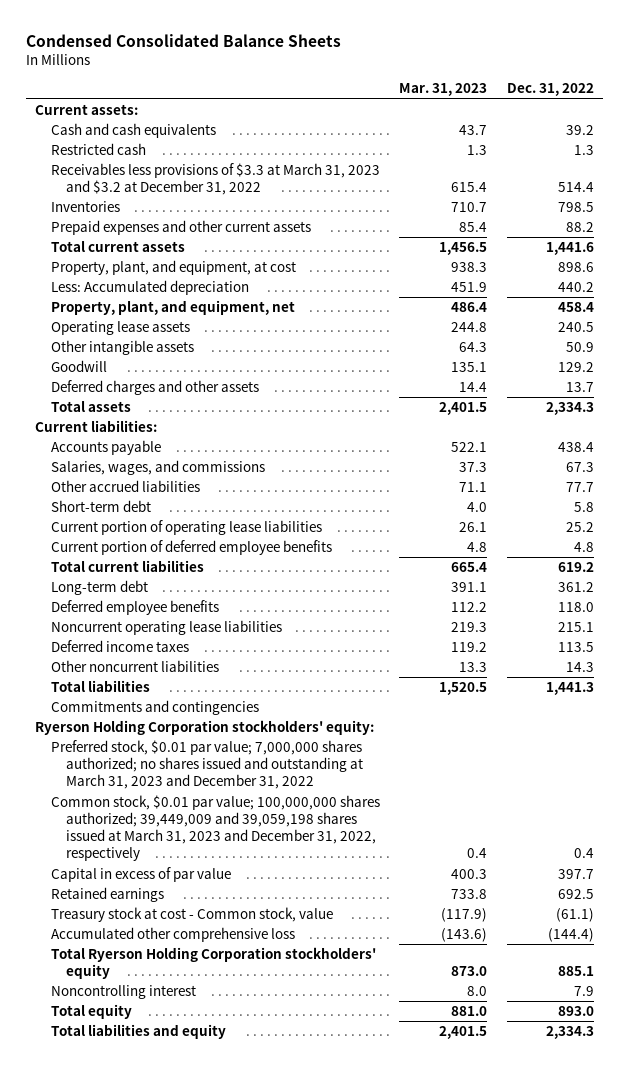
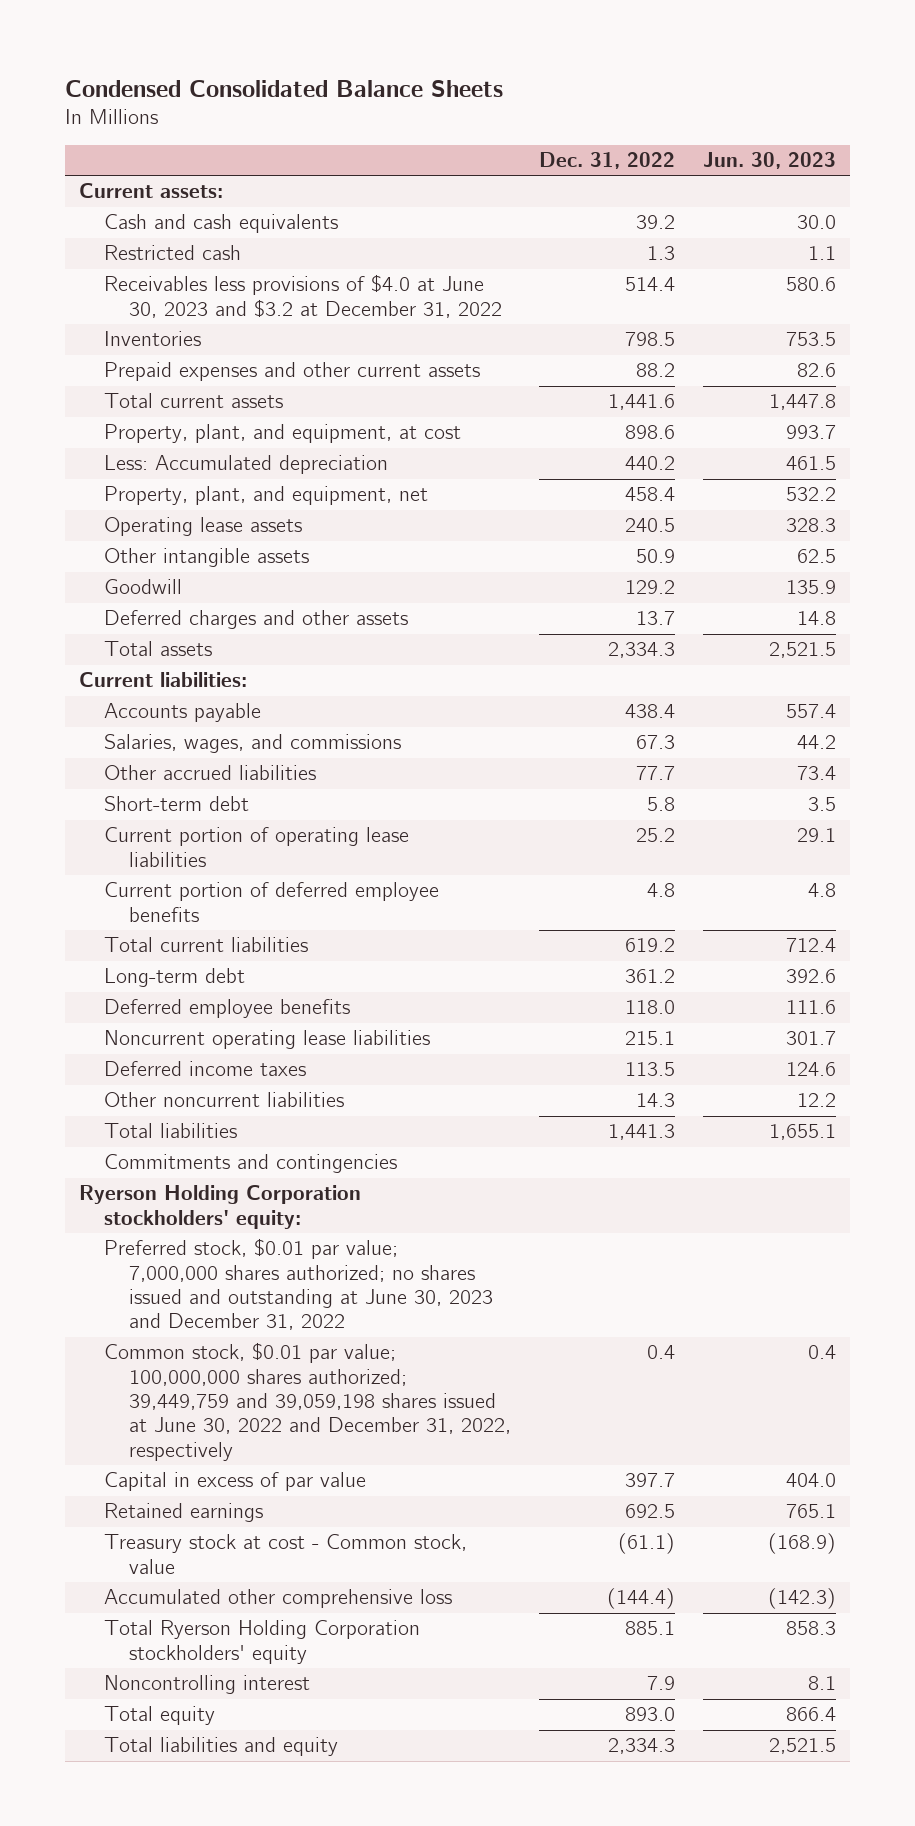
- | Mar. 31, 2023 | Dec. 31, 2022
+ | Dec. 31, 2022 | Jun. 30, 2023
- Receivables less provisions of $3.3 at March 31, 2023 and $3.2 at December 31, 2022 | 615.4 | 514.4
+ Receivables less provisions of $4.0 at June 30, 2023 and $3.2 at December 31, 2022 | 514.4 | 580.6
- Preferred stock, $0.01 par value; 7,000,000 shares authorized; no shares issued and outstanding at March 31, 2023 and December 31, 2022
- Common stock, $0.01 par value; 100,000,000 shares authorized; 39,449,009 and 39,059,198 shares issued at March 31, 2023 and December 31, 2022, respectively | 0.4 | 0.4
+ Preferred stock, $0.01 par value; 7,000,000 shares authorized; no shares issued and outstanding at June 30, 2023 and December 31, 2022
+ Common stock, $0.01 par value; 100,000,000 shares authorized; 39,449,759 and 39,059,198 shares issued at June 30, 2022 and December 31, 2022, respectively | 0.4 | 0.4

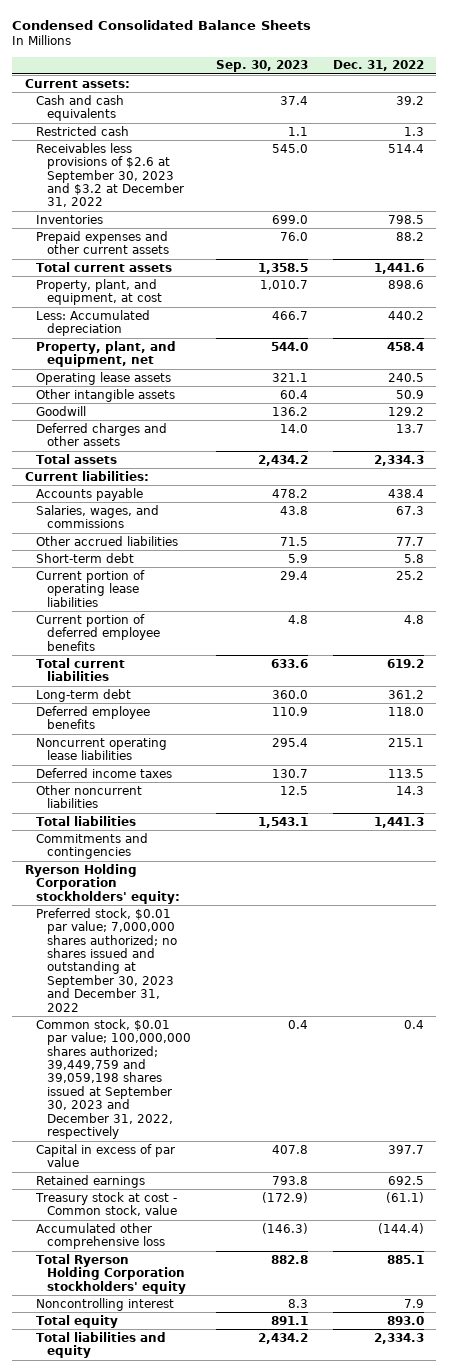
- | Dec. 31, 2022 | Jun. 30, 2023
+ | Sep. 30, 2023 | Dec. 31, 2022
- Receivables less provisions of $4.0 at June 30, 2023 and $3.2 at December 31, 2022 | 514.4 | 580.6
+ Receivables less provisions of $2.6 at September 30, 2023 and $3.2 at December 31, 2022 | 545.0 | 514.4
- Preferred stock, $0.01 par value; 7,000,000 shares authorized; no shares issued and outstanding at June 30, 2023 and December 31, 2022
- Common stock, $0.01 par value; 100,000,000 shares authorized; 39,449,759 and 39,059,198 shares issued at June 30, 2022 and December 31, 2022, respectively | 0.4 | 0.4
+ Preferred stock, $0.01 par value; 7,000,000 shares authorized; no shares issued and outstanding at September 30, 2023 and December 31, 2022
+ Common stock, $0.01 par value; 100,000,000 shares authorized; 39,449,759 and 39,059,198 shares issued at September 30, 2023 and December 31, 2022, respectively | 0.4 | 0.4

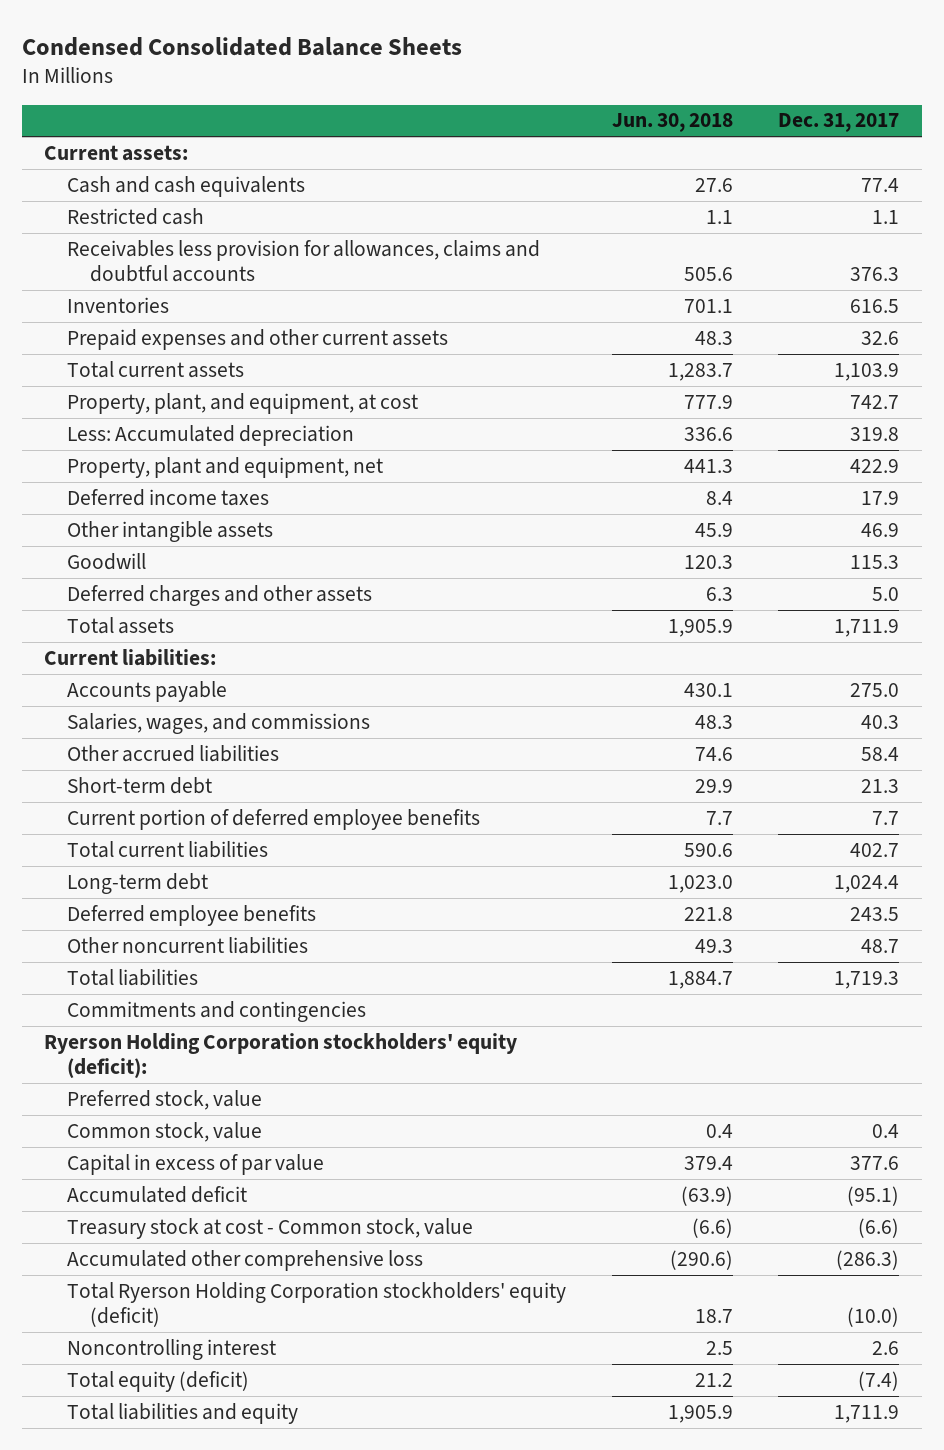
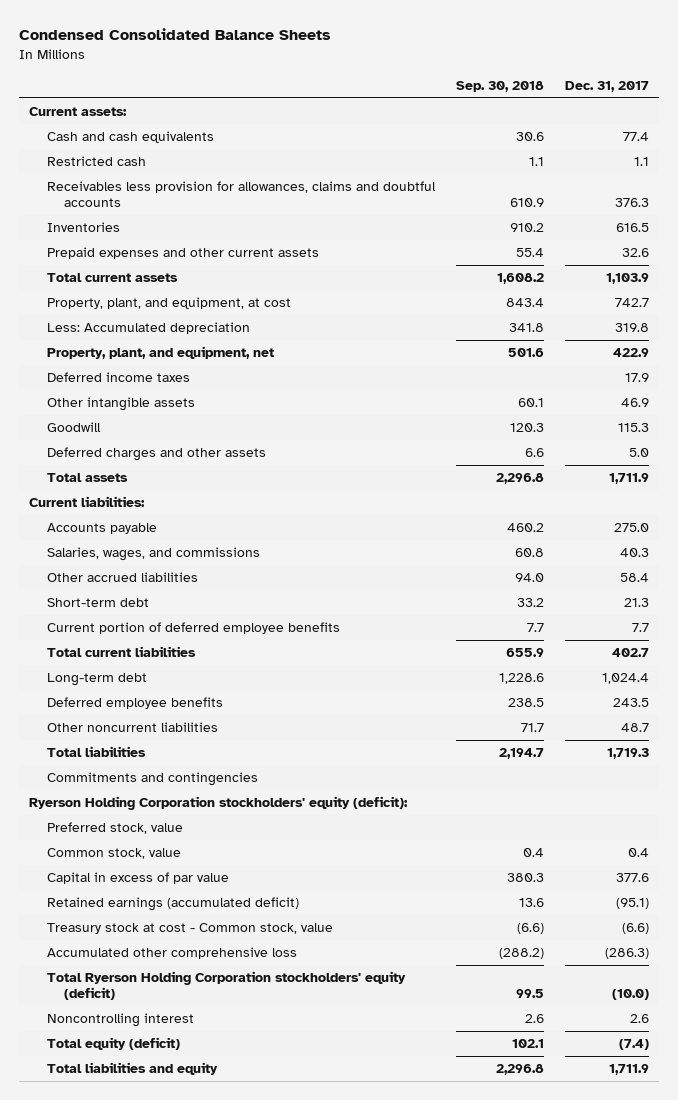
- | Jun. 30, 2018 | Dec. 31, 2017
+ | Sep. 30, 2018 | Dec. 31, 2017
- Property, plant and equipment, net | 441.3 | 422.9
+ Property, plant, and equipment, net | 501.6 | 422.9
- Accumulated deficit | (63.9) | (95.1)
+ Retained earnings (accumulated deficit) | 13.6 | (95.1)

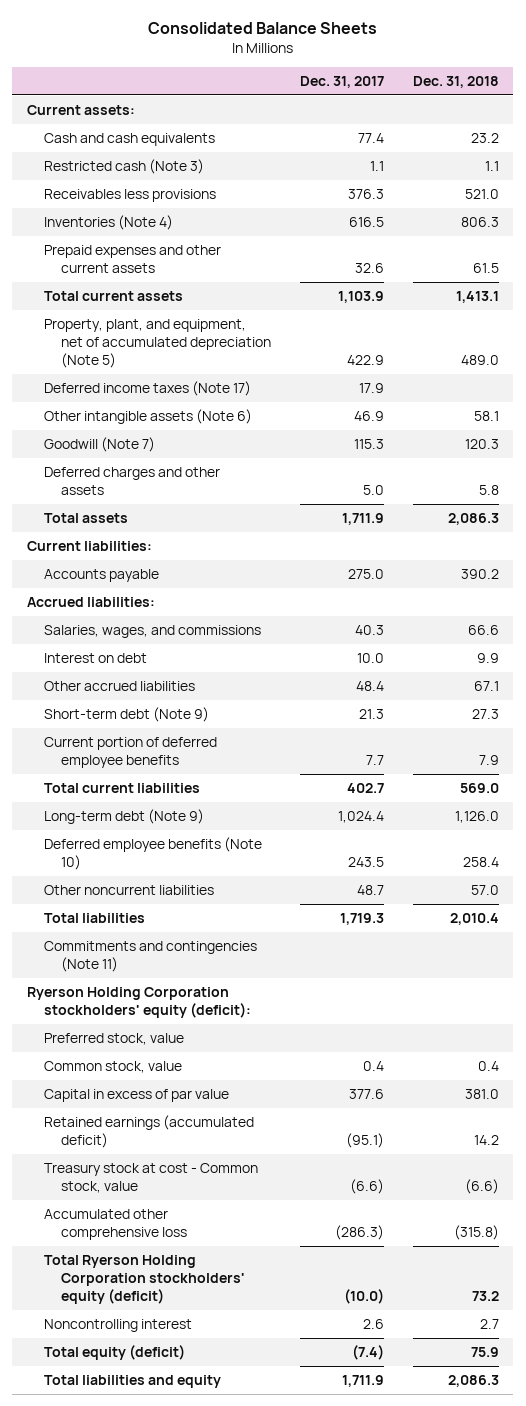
- Condensed Consolidated Balance Sheets
+ Consolidated Balance Sheets
- | Sep. 30, 2018 | Dec. 31, 2017
+ | Dec. 31, 2017 | Dec. 31, 2018
- Restricted cash | 1.1 | 1.1
- Receivables less provision for allowances, claims and doubtful accounts | 610.9 | 376.3
- Inventories | 910.2 | 616.5
+ Restricted cash (Note 3) | 1.1 | 1.1
+ Receivables less provisions | 376.3 | 521.0
+ Inventories (Note 4) | 616.5 | 806.3
- Property, plant, and equipment, at cost | 843.4 | 742.7
- Less: Accumulated depreciation | 341.8 | 319.8
- Property, plant, and equipment, net | 501.6 | 422.9
- Deferred income taxes | | 17.9
- Other intangible assets | 60.1 | 46.9
- Goodwill | 120.3 | 115.3
+ Property, plant, and equipment, net of accumulated depreciation (Note 5) | 422.9 | 489.0
+ Deferred income taxes (Note 17) | 17.9 |
+ Other intangible assets (Note 6) | 46.9 | 58.1
+ Goodwill (Note 7) | 115.3 | 120.3
+ Accrued liabilities:
- Other accrued liabilities | 94.0 | 58.4
- Short-term debt | 33.2 | 21.3
+ Interest on debt | 10.0 | 9.9
+ Other accrued liabilities | 48.4 | 67.1
+ Short-term debt (Note 9) | 21.3 | 27.3
- Long-term debt | 1,228.6 | 1,024.4
- Deferred employee benefits | 238.5 | 243.5
+ Long-term debt (Note 9) | 1,024.4 | 1,126.0
+ Deferred employee benefits (Note 10) | 243.5 | 258.4
- Commitments and contingencies
+ Commitments and contingencies (Note 11)

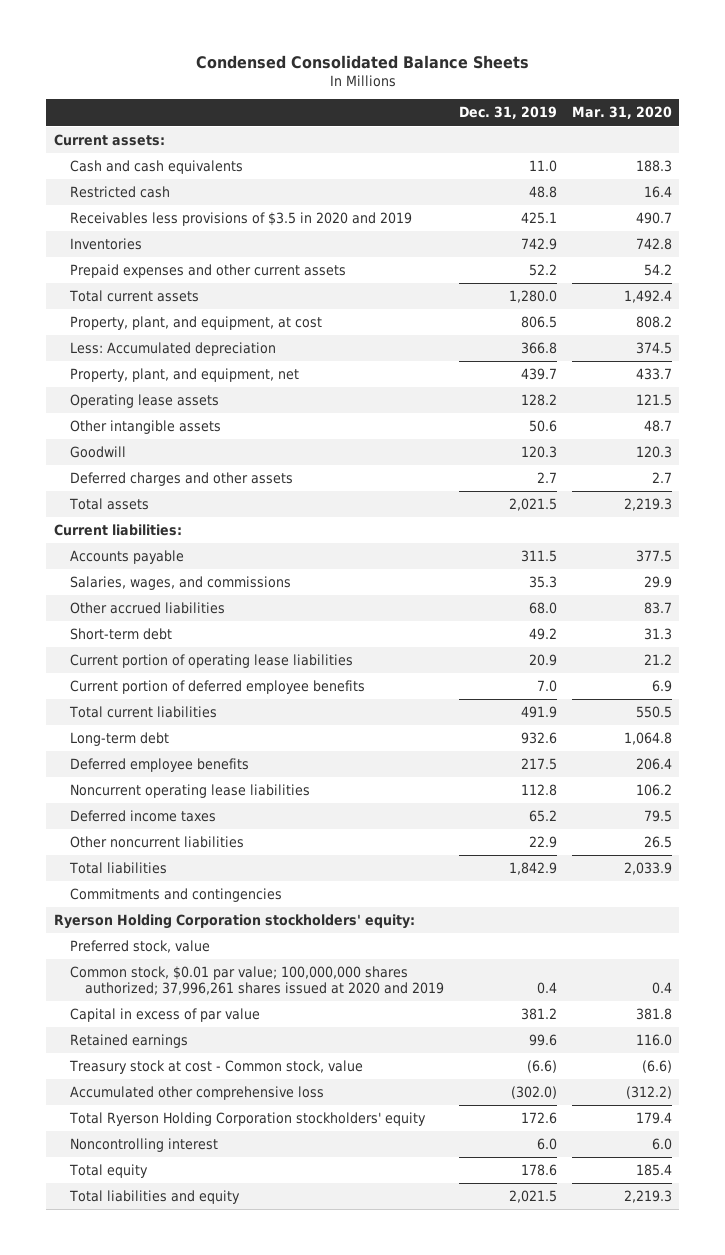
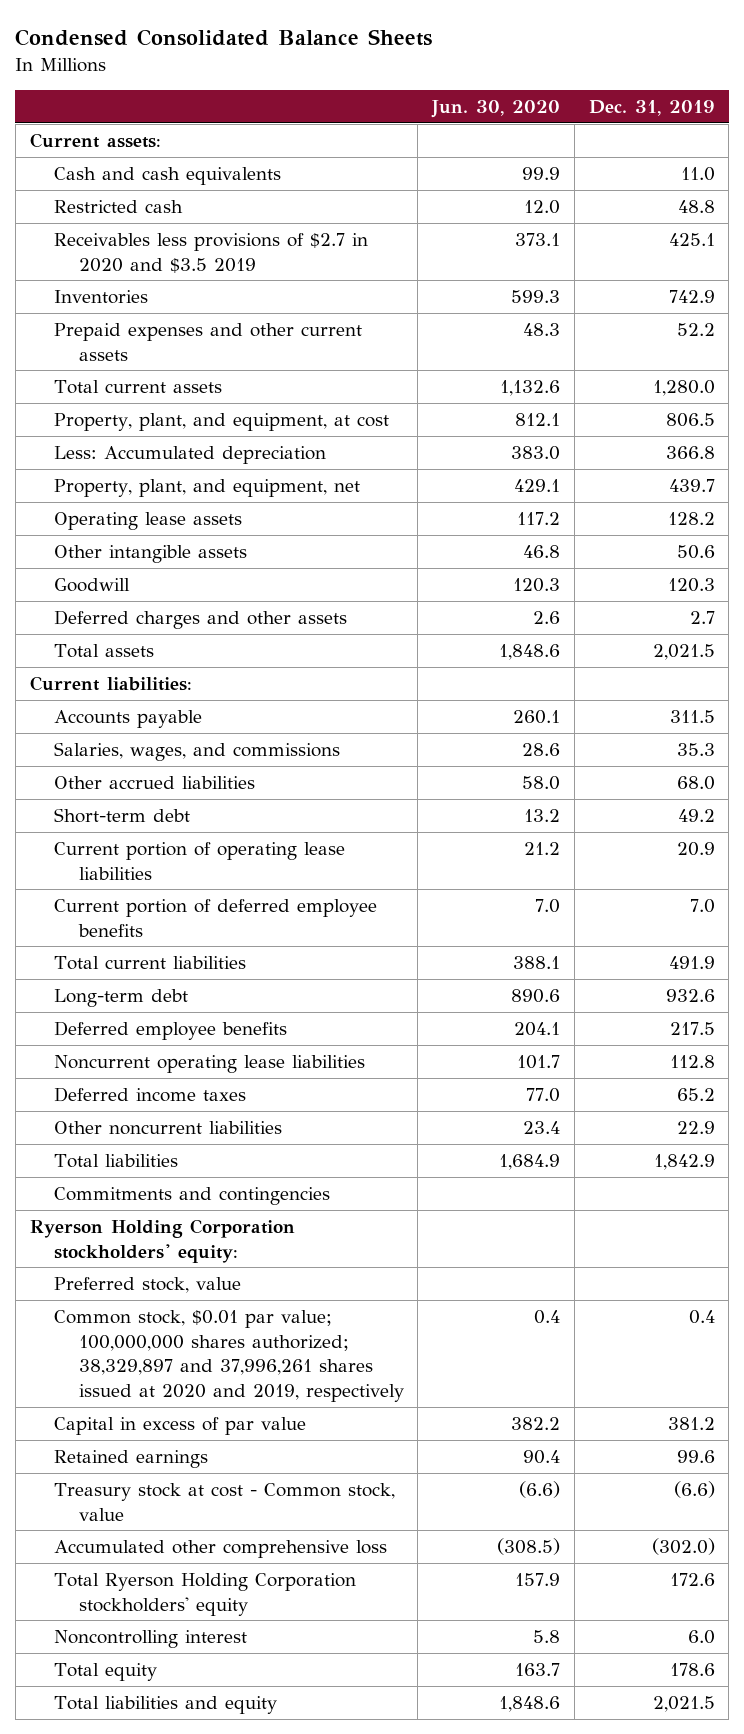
- | Dec. 31, 2019 | Mar. 31, 2020
+ | Jun. 30, 2020 | Dec. 31, 2019
- Receivables less provisions of $3.5 in 2020 and 2019 | 425.1 | 490.7
+ Receivables less provisions of $2.7 in 2020 and $3.5 2019 | 373.1 | 425.1
- Common stock, $0.01 par value; 100,000,000 shares authorized; 37,996,261 shares issued at 2020 and 2019 | 0.4 | 0.4
+ Common stock, $0.01 par value; 100,000,000 shares authorized; 38,329,897 and 37,996,261 shares issued at 2020 and 2019, respectively | 0.4 | 0.4

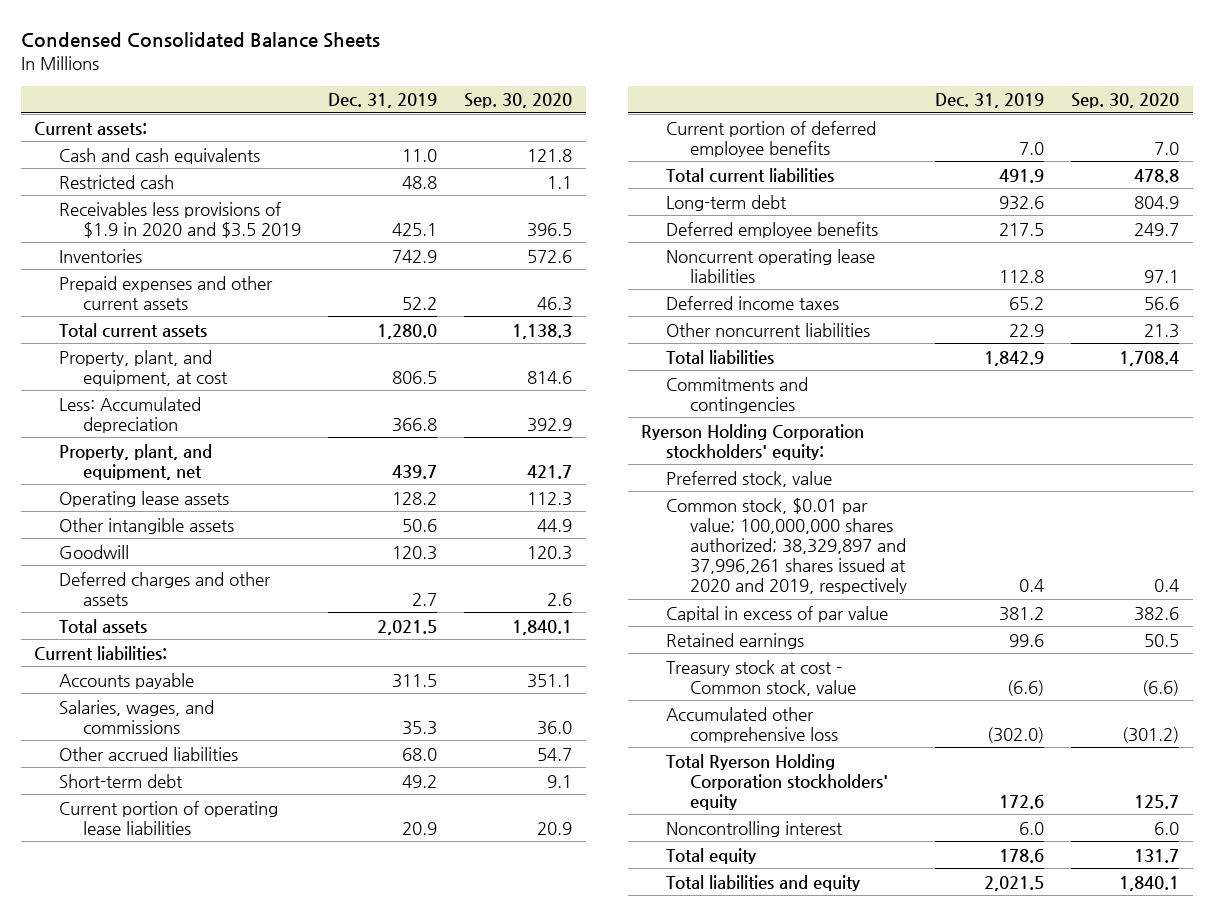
- | Jun. 30, 2020 | Dec. 31, 2019
+ | Dec. 31, 2019 | Sep. 30, 2020
- Receivables less provisions of $2.7 in 2020 and $3.5 2019 | 373.1 | 425.1
+ Receivables less provisions of $1.9 in 2020 and $3.5 2019 | 425.1 | 396.5

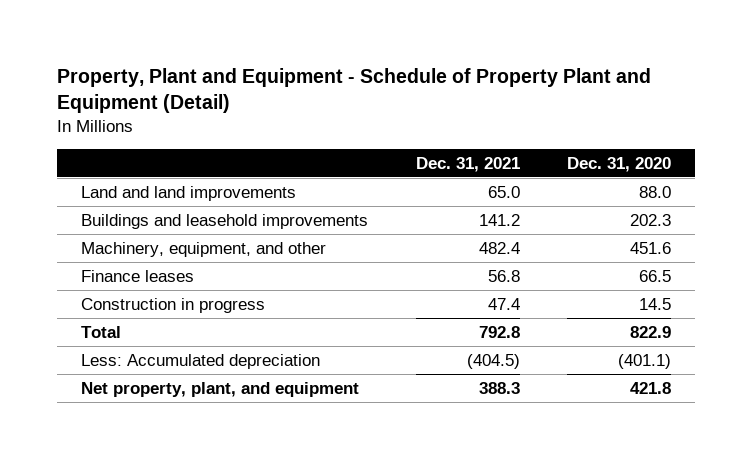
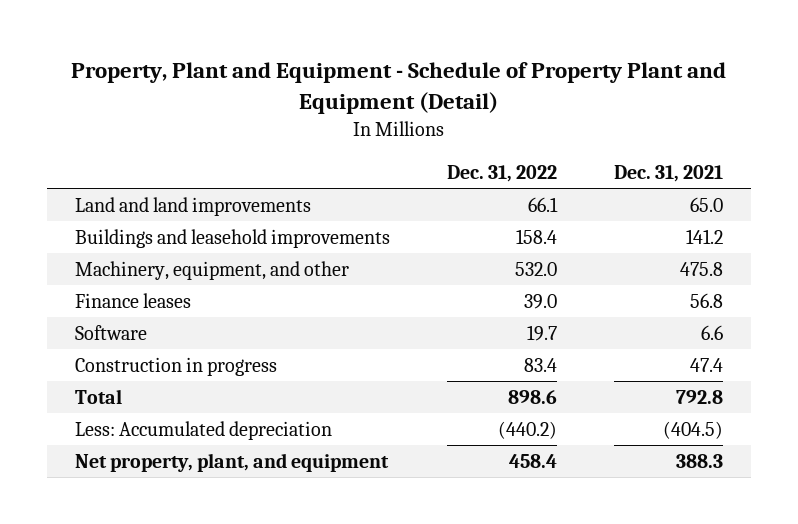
- | Dec. 31, 2021 | Dec. 31, 2020
+ | Dec. 31, 2022 | Dec. 31, 2021
- Machinery, equipment, and other | 482.4 | 451.6
+ Machinery, equipment, and other | 532.0 | 475.8
+ Software | 19.7 | 6.6

